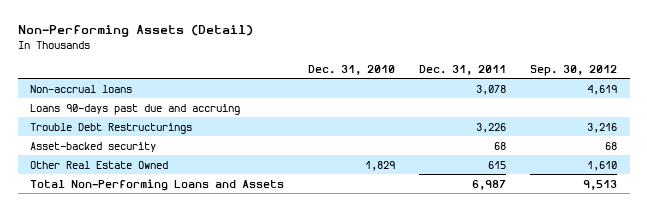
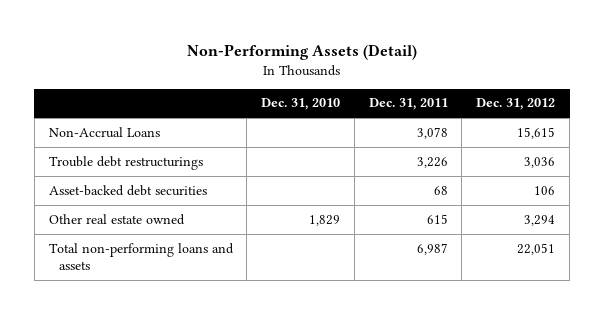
- | Dec. 31, 2010 | Dec. 31, 2011 | Sep. 30, 2012
+ | Dec. 31, 2010 | Dec. 31, 2011 | Dec. 31, 2012
- Non-accrual loans | | 3,078 | 4,619
- Loans 90-days past due and accruing
- Trouble Debt Restructurings | | 3,226 | 3,216
- Asset-backed security | | 68 | 68
- Other Real Estate Owned | 1,829 | 615 | 1,610
- Total Non-Performing Loans and Assets | | 6,987 | 9,513
+ Non-Accrual Loans | | 3,078 | 15,615
+ Trouble debt restructurings | | 3,226 | 3,036
+ Asset-backed debt securities | | 68 | 106
+ Other real estate owned | 1,829 | 615 | 3,294
+ Total non-performing loans and assets | | 6,987 | 22,051

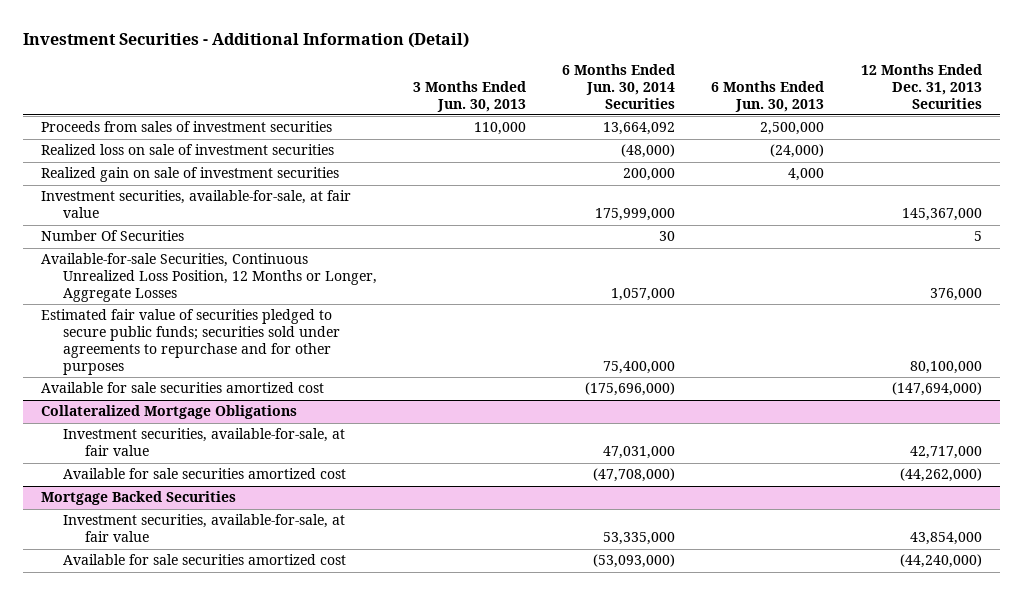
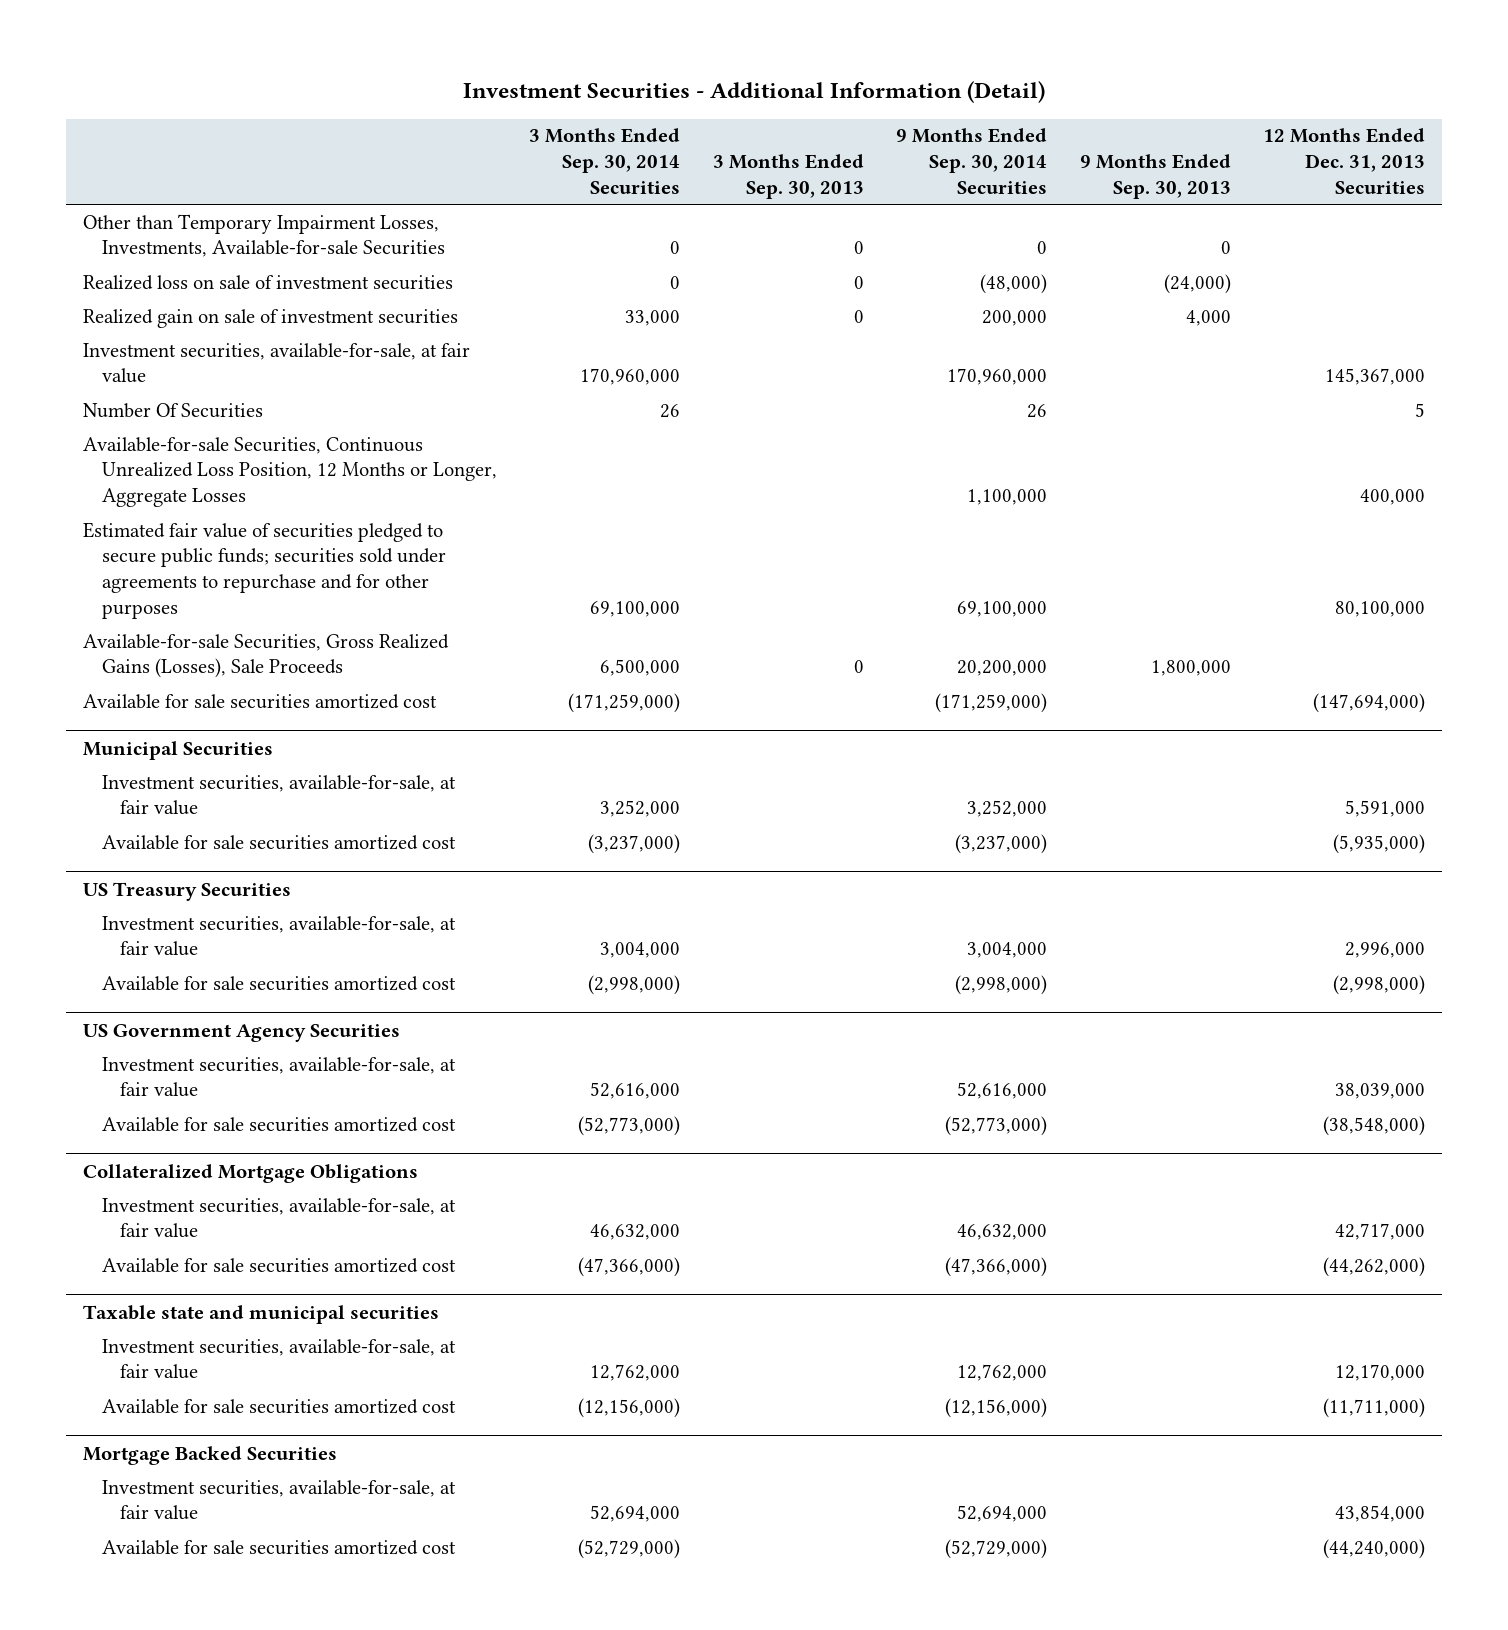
- | 3 Months Ended Jun. 30, 2013 | 6 Months Ended Jun. 30, 2014 Securities | 6 Months Ended Jun. 30, 2013 | 12 Months Ended Dec. 31, 2013 Securities
+ | 3 Months Ended Sep. 30, 2014 Securities | 3 Months Ended Sep. 30, 2013 | 9 Months Ended Sep. 30, 2014 Securities | 9 Months Ended Sep. 30, 2013 | 12 Months Ended Dec. 31, 2013 Securities
- Proceeds from sales of investment securities | 110,000 | 13,664,092 | 2,500,000 |
+ Other than Temporary Impairment Losses, Investments, Available-for-sale Securities | 0 | 0 | 0 | 0 |
- Available-for-sale Securities, Continuous Unrealized Loss Position, 12 Months or Longer, Aggregate Losses | | 1,057,000 | | 376,000
+ Available-for-sale Securities, Continuous Unrealized Loss Position, 12 Months or Longer, Aggregate Losses | | | 1,100,000 | | 400,000
+ Available-for-sale Securities, Gross Realized Gains (Losses), Sale Proceeds | 6,500,000 | 0 | 20,200,000 | 1,800,000 |
+ Municipal Securities
+ Investment securities, available-for-sale, at fair value | 3,252,000 | | 3,252,000 | | 5,591,000
+ Available for sale securities amortized cost | (3,237,000) | | (3,237,000) | | (5,935,000)
+ US Treasury Securities
+ Investment securities, available-for-sale, at fair value | 3,004,000 | | 3,004,000 | | 2,996,000
+ Available for sale securities amortized cost | (2,998,000) | | (2,998,000) | | (2,998,000)
+ US Government Agency Securities
+ Investment securities, available-for-sale, at fair value | 52,616,000 | | 52,616,000 | | 38,039,000
+ Available for sale securities amortized cost | (52,773,000) | | (52,773,000) | | (38,548,000)
+ Taxable state and municipal securities
+ Investment securities, available-for-sale, at fair value | 12,762,000 | | 12,762,000 | | 12,170,000
+ Available for sale securities amortized cost | (12,156,000) | | (12,156,000) | | (11,711,000)

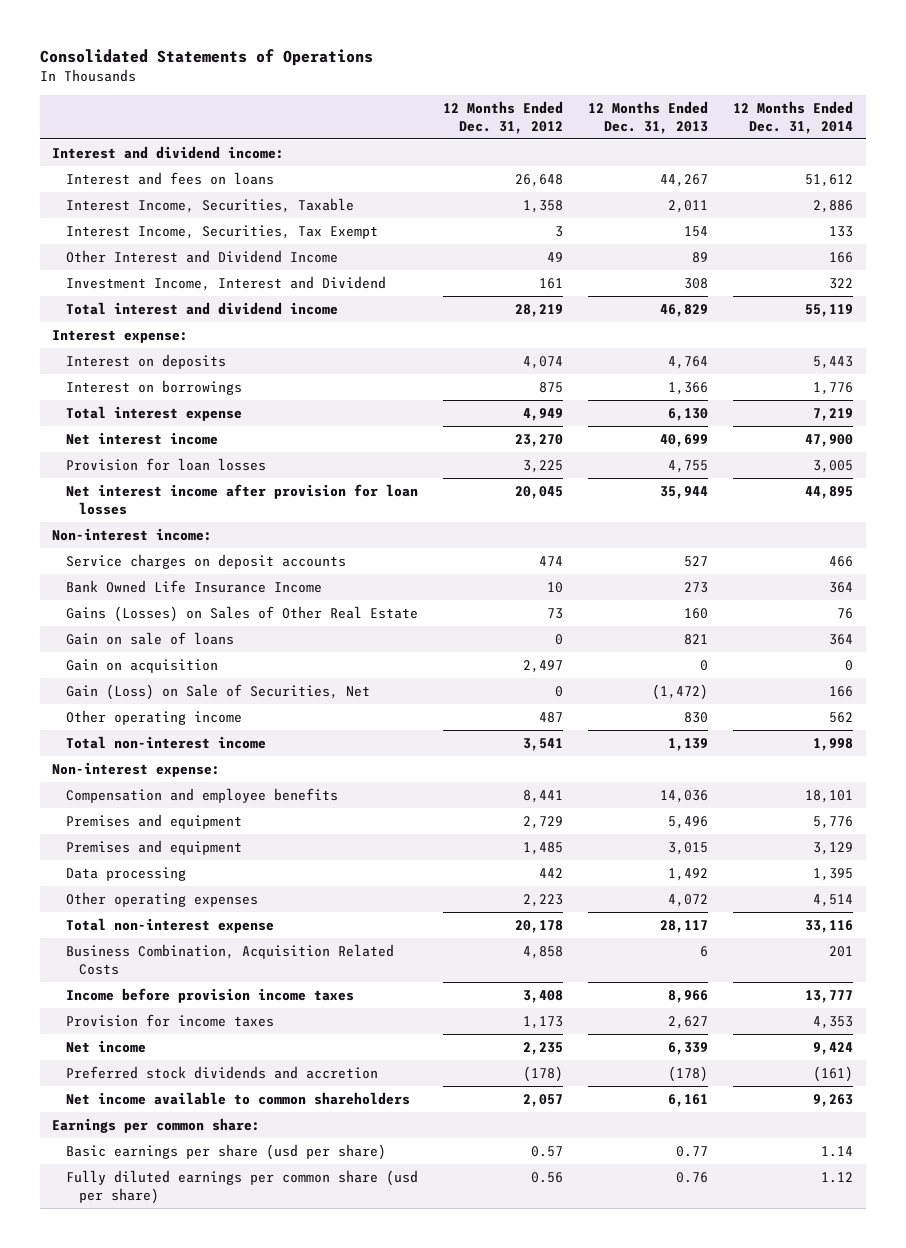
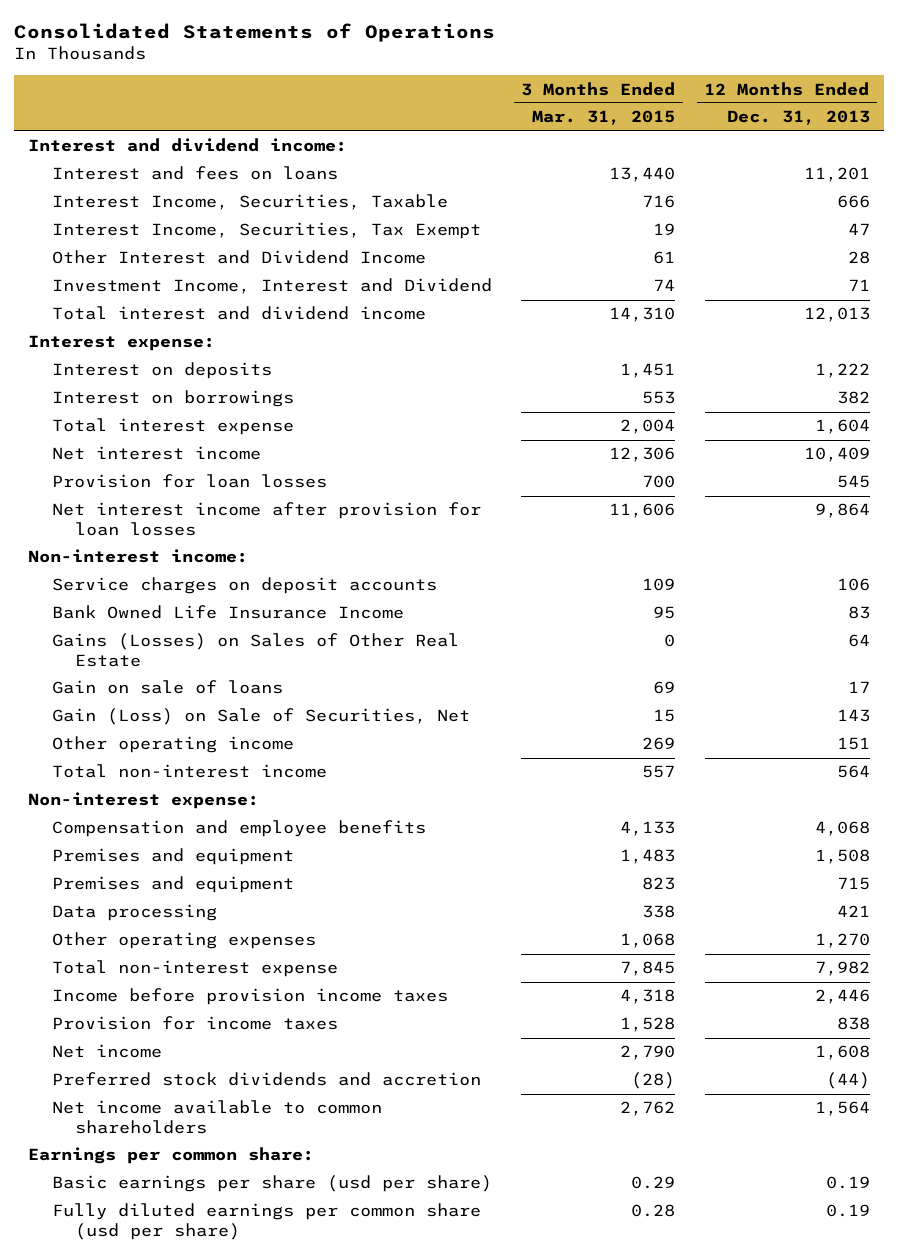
- | 12 Months Ended Dec. 31, 2012 | 12 Months Ended Dec. 31, 2013 | 12 Months Ended Dec. 31, 2014
+ | 3 Months Ended Mar. 31, 2015 | 12 Months Ended Dec. 31, 2013
- Interest and fees on loans | 26,648 | 44,267 | 51,612
- Interest Income, Securities, Taxable | 1,358 | 2,011 | 2,886
- Interest Income, Securities, Tax Exempt | 3 | 154 | 133
- Other Interest and Dividend Income | 49 | 89 | 166
- Investment Income, Interest and Dividend | 161 | 308 | 322
- Total interest and dividend income | 28,219 | 46,829 | 55,119
+ Interest and fees on loans | 13,440 | 11,201
+ Interest Income, Securities, Taxable | 716 | 666
+ Interest Income, Securities, Tax Exempt | 19 | 47
+ Other Interest and Dividend Income | 61 | 28
+ Investment Income, Interest and Dividend | 74 | 71
+ Total interest and dividend income | 14,310 | 12,013
- Interest on deposits | 4,074 | 4,764 | 5,443
- Interest on borrowings | 875 | 1,366 | 1,776
- Total interest expense | 4,949 | 6,130 | 7,219
- Net interest income | 23,270 | 40,699 | 47,900
- Provision for loan losses | 3,225 | 4,755 | 3,005
- Net interest income after provision for loan losses | 20,045 | 35,944 | 44,895
+ Interest on deposits | 1,451 | 1,222
+ Interest on borrowings | 553 | 382
+ Total interest expense | 2,004 | 1,604
+ Net interest income | 12,306 | 10,409
+ Provision for loan losses | 700 | 545
+ Net interest income after provision for loan losses | 11,606 | 9,864
- Service charges on deposit accounts | 474 | 527 | 466
- Bank Owned Life Insurance Income | 10 | 273 | 364
- Gains (Losses) on Sales of Other Real Estate | 73 | 160 | 76
- Gain on sale of loans | 0 | 821 | 364
- Gain on acquisition | 2,497 | 0 | 0
- Gain (Loss) on Sale of Securities, Net | 0 | (1,472) | 166
- Other operating income | 487 | 830 | 562
- Total non-interest income | 3,541 | 1,139 | 1,998
+ Service charges on deposit accounts | 109 | 106
+ Bank Owned Life Insurance Income | 95 | 83
+ Gains (Losses) on Sales of Other Real Estate | 0 | 64
+ Gain on sale of loans | 69 | 17
+ Gain (Loss) on Sale of Securities, Net | 15 | 143
+ Other operating income | 269 | 151
+ Total non-interest income | 557 | 564
- Compensation and employee benefits | 8,441 | 14,036 | 18,101
- Premises and equipment | 2,729 | 5,496 | 5,776
- Premises and equipment | 1,485 | 3,015 | 3,129
- Data processing | 442 | 1,492 | 1,395
- Other operating expenses | 2,223 | 4,072 | 4,514
- Total non-interest expense | 20,178 | 28,117 | 33,116
- Business Combination, Acquisition Related Costs | 4,858 | 6 | 201
- Income before provision income taxes | 3,408 | 8,966 | 13,777
- Provision for income taxes | 1,173 | 2,627 | 4,353
- Net income | 2,235 | 6,339 | 9,424
- Preferred stock dividends and accretion | (178) | (178) | (161)
- Net income available to common shareholders | 2,057 | 6,161 | 9,263
+ Compensation and employee benefits | 4,133 | 4,068
+ Premises and equipment | 1,483 | 1,508
+ Premises and equipment | 823 | 715
+ Data processing | 338 | 421
+ Other operating expenses | 1,068 | 1,270
+ Total non-interest expense | 7,845 | 7,982
+ Income before provision income taxes | 4,318 | 2,446
+ Provision for income taxes | 1,528 | 838
+ Net income | 2,790 | 1,608
+ Preferred stock dividends and accretion | (28) | (44)
+ Net income available to common shareholders | 2,762 | 1,564
- Basic earnings per share (usd per share) | 0.57 | 0.77 | 1.14
- Fully diluted earnings per common share (usd per share) | 0.56 | 0.76 | 1.12
+ Basic earnings per share (usd per share) | 0.29 | 0.19
+ Fully diluted earnings per common share (usd per share) | 0.28 | 0.19

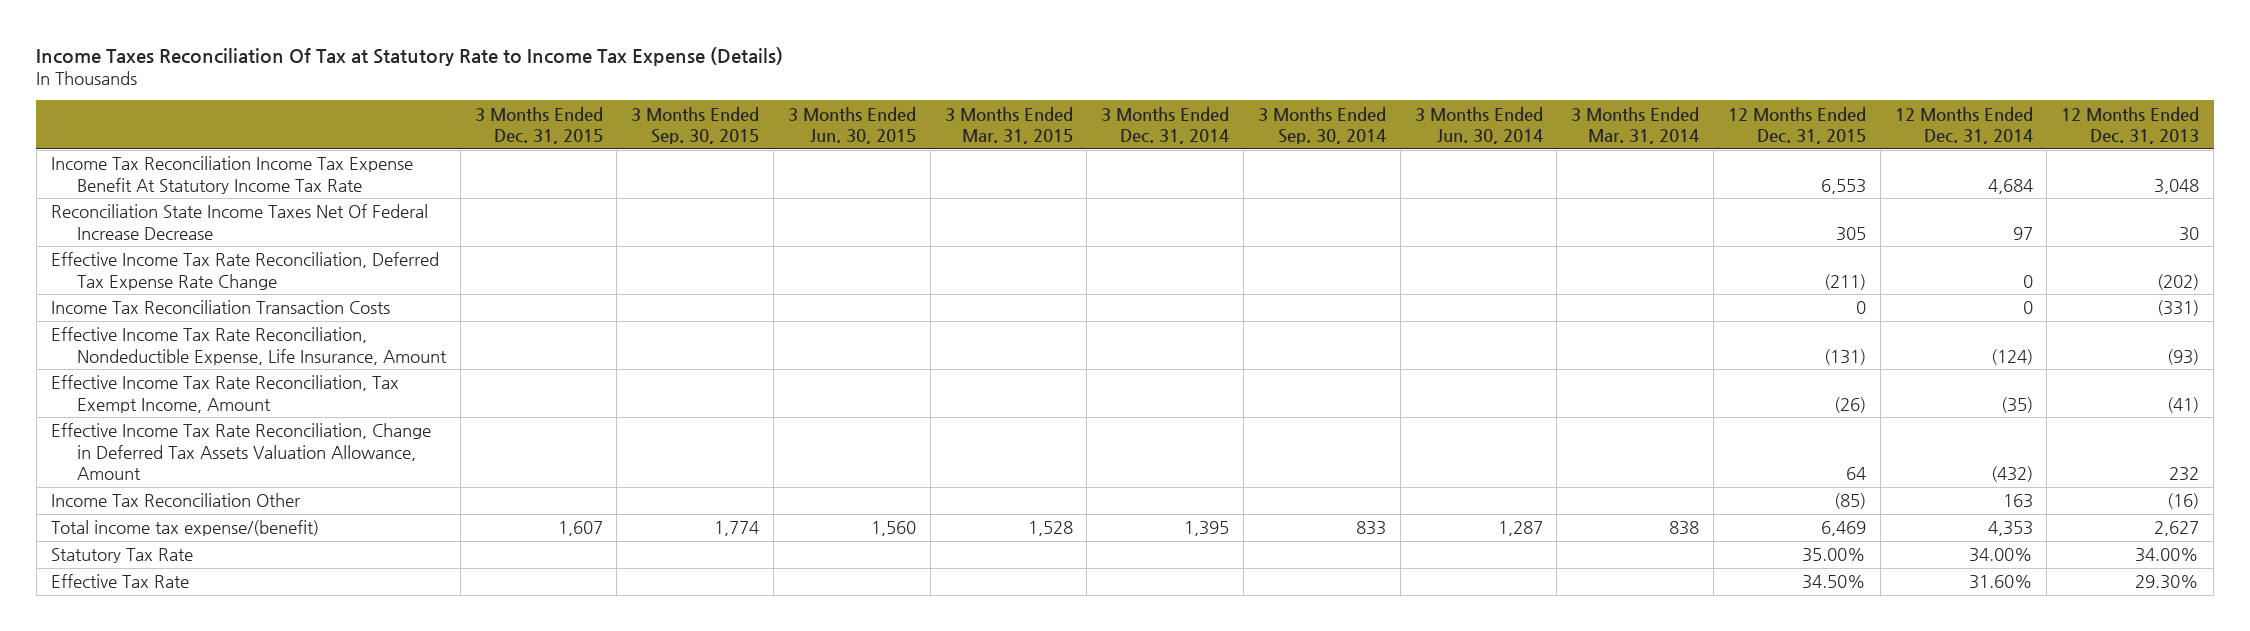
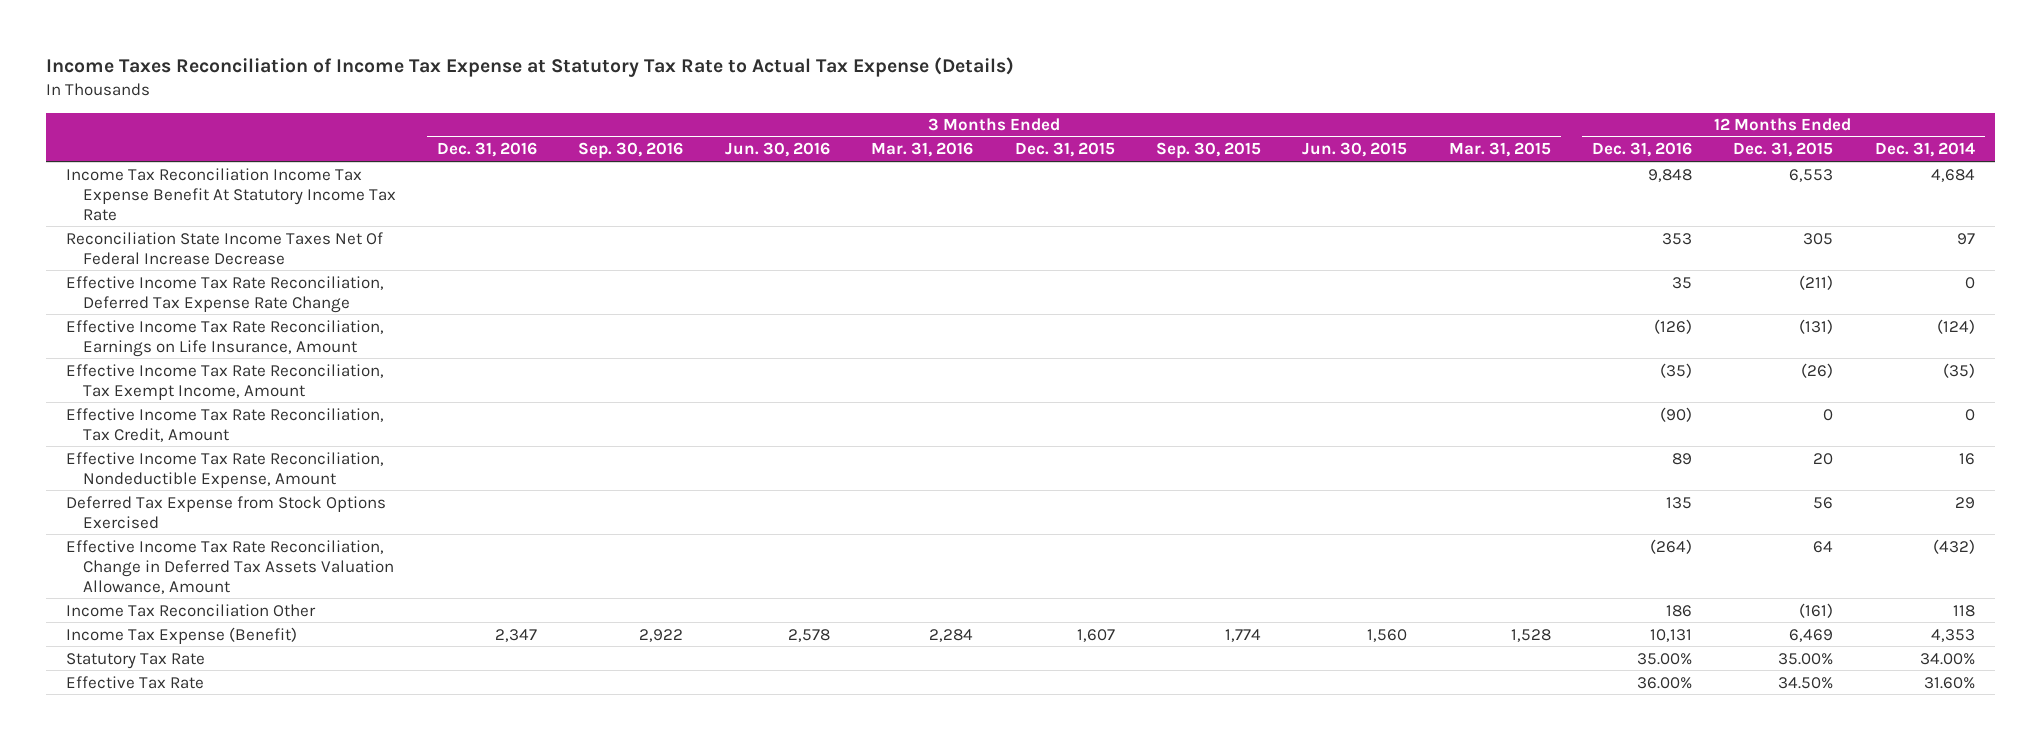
- Income Taxes Reconciliation Of Tax at Statutory Rate to Income Tax Expense (Details)
+ Income Taxes Reconciliation of Income Tax Expense at Statutory Tax Rate to Actual Tax Expense (Details)
- | 3 Months Ended Dec. 31, 2015 | 3 Months Ended Sep. 30, 2015 | 3 Months Ended Jun. 30, 2015 | 3 Months Ended Mar. 31, 2015 | 3 Months Ended Dec. 31, 2014 | 3 Months Ended Sep. 30, 2014 | 3 Months Ended Jun. 30, 2014 | 3 Months Ended Mar. 31, 2014 | 12 Months Ended Dec. 31, 2015 | 12 Months Ended Dec. 31, 2014 | 12 Months Ended Dec. 31, 2013
+ | 3 Months Ended Dec. 31, 2016 | 3 Months Ended Sep. 30, 2016 | 3 Months Ended Jun. 30, 2016 | 3 Months Ended Mar. 31, 2016 | 3 Months Ended Dec. 31, 2015 | 3 Months Ended Sep. 30, 2015 | 3 Months Ended Jun. 30, 2015 | 3 Months Ended Mar. 31, 2015 | 12 Months Ended Dec. 31, 2016 | 12 Months Ended Dec. 31, 2015 | 12 Months Ended Dec. 31, 2014
- Income Tax Reconciliation Transaction Costs | | | | | | | | | 0 | 0 | (331)
- Effective Income Tax Rate Reconciliation, Nondeductible Expense, Life Insurance, Amount | | | | | | | | | (131) | (124) | (93)
+ Effective Income Tax Rate Reconciliation, Earnings on Life Insurance, Amount | | | | | | | | | (126) | (131) | (124)
+ Effective Income Tax Rate Reconciliation, Tax Credit, Amount | | | | | | | | | (90) | 0 | 0
+ Effective Income Tax Rate Reconciliation, Nondeductible Expense, Amount | | | | | | | | | 89 | 20 | 16
+ Deferred Tax Expense from Stock Options Exercised | | | | | | | | | 135 | 56 | 29
- Income Tax Reconciliation Other | | | | | | | | | (85) | 163 | (16)
- Total income tax expense/(benefit) | 1,607 | 1,774 | 1,560 | 1,528 | 1,395 | 833 | 1,287 | 838 | 6,469 | 4,353 | 2,627
+ Income Tax Reconciliation Other | | | | | | | | | 186 | (161) | 118
+ Income Tax Expense (Benefit) | 2,347 | 2,922 | 2,578 | 2,284 | 1,607 | 1,774 | 1,560 | 1,528 | 10,131 | 6,469 | 4,353

